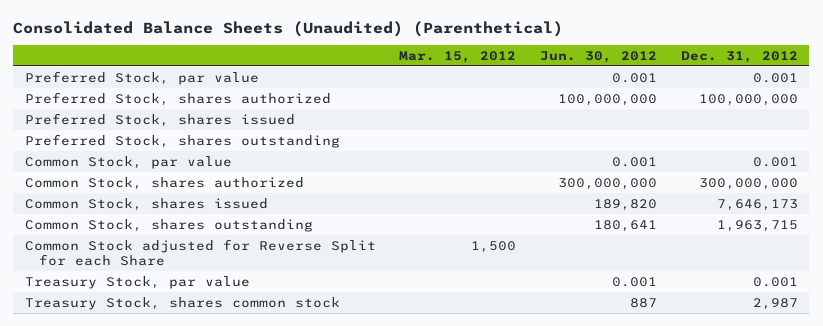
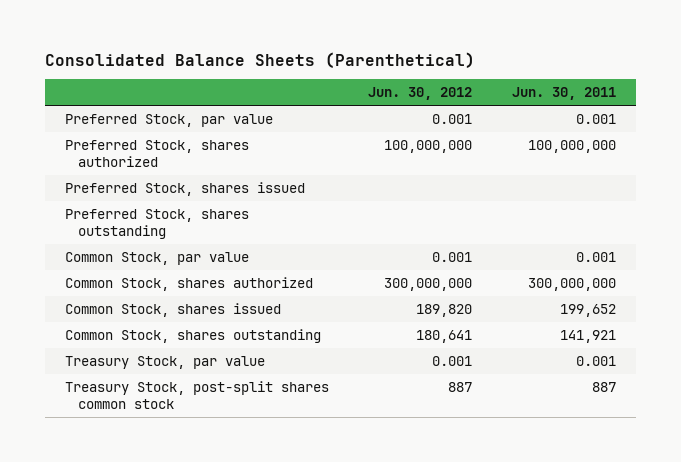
- Consolidated Balance Sheets (Unaudited) (Parenthetical)
+ Consolidated Balance Sheets (Parenthetical)
- | Mar. 15, 2012 | Jun. 30, 2012 | Dec. 31, 2012
+ | Jun. 30, 2012 | Jun. 30, 2011
- Common Stock adjusted for Reverse Split for each Share | 1,500 | |
- Treasury Stock, shares common stock | | 887 | 2,987
+ Treasury Stock, post-split shares common stock | 887 | 887

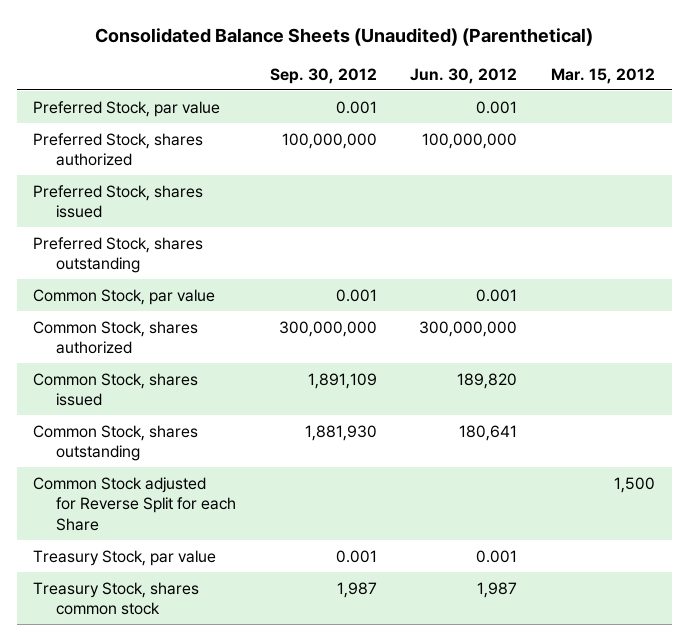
- Consolidated Balance Sheets (Parenthetical)
+ Consolidated Balance Sheets (Unaudited) (Parenthetical)
- | Jun. 30, 2012 | Jun. 30, 2011
+ | Sep. 30, 2012 | Jun. 30, 2012 | Mar. 15, 2012
+ Common Stock adjusted for Reverse Split for each Share | | | 1,500
- Treasury Stock, post-split shares common stock | 887 | 887
+ Treasury Stock, shares common stock | 1,987 | 1,987 |

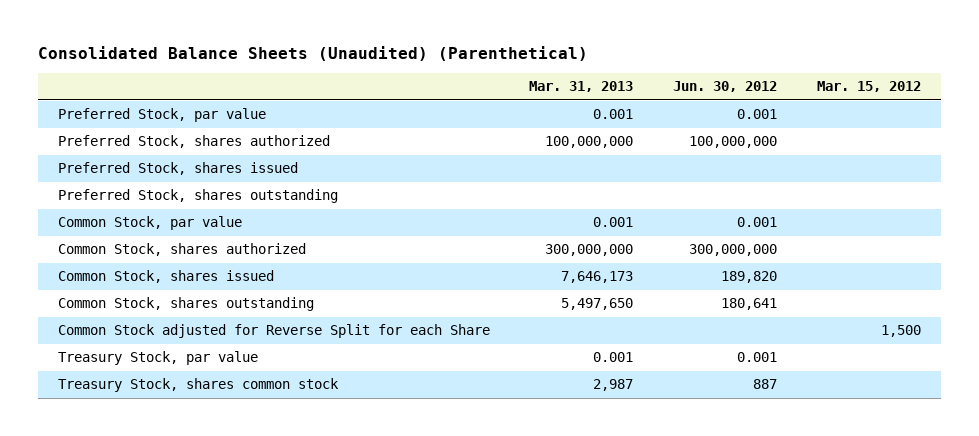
- | Sep. 30, 2012 | Jun. 30, 2012 | Mar. 15, 2012
+ | Mar. 31, 2013 | Jun. 30, 2012 | Mar. 15, 2012
- Treasury Stock, shares common stock | 1,987 | 1,987 |
+ Treasury Stock, shares common stock | 2,987 | 887 |

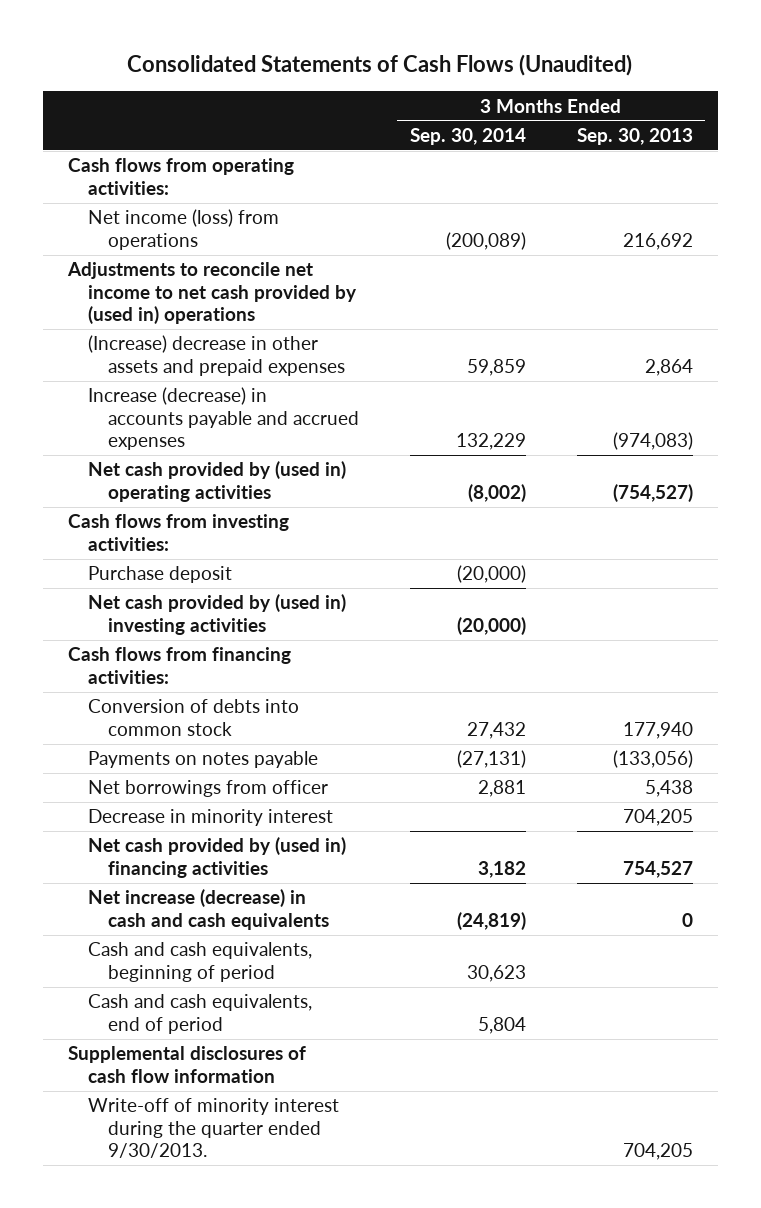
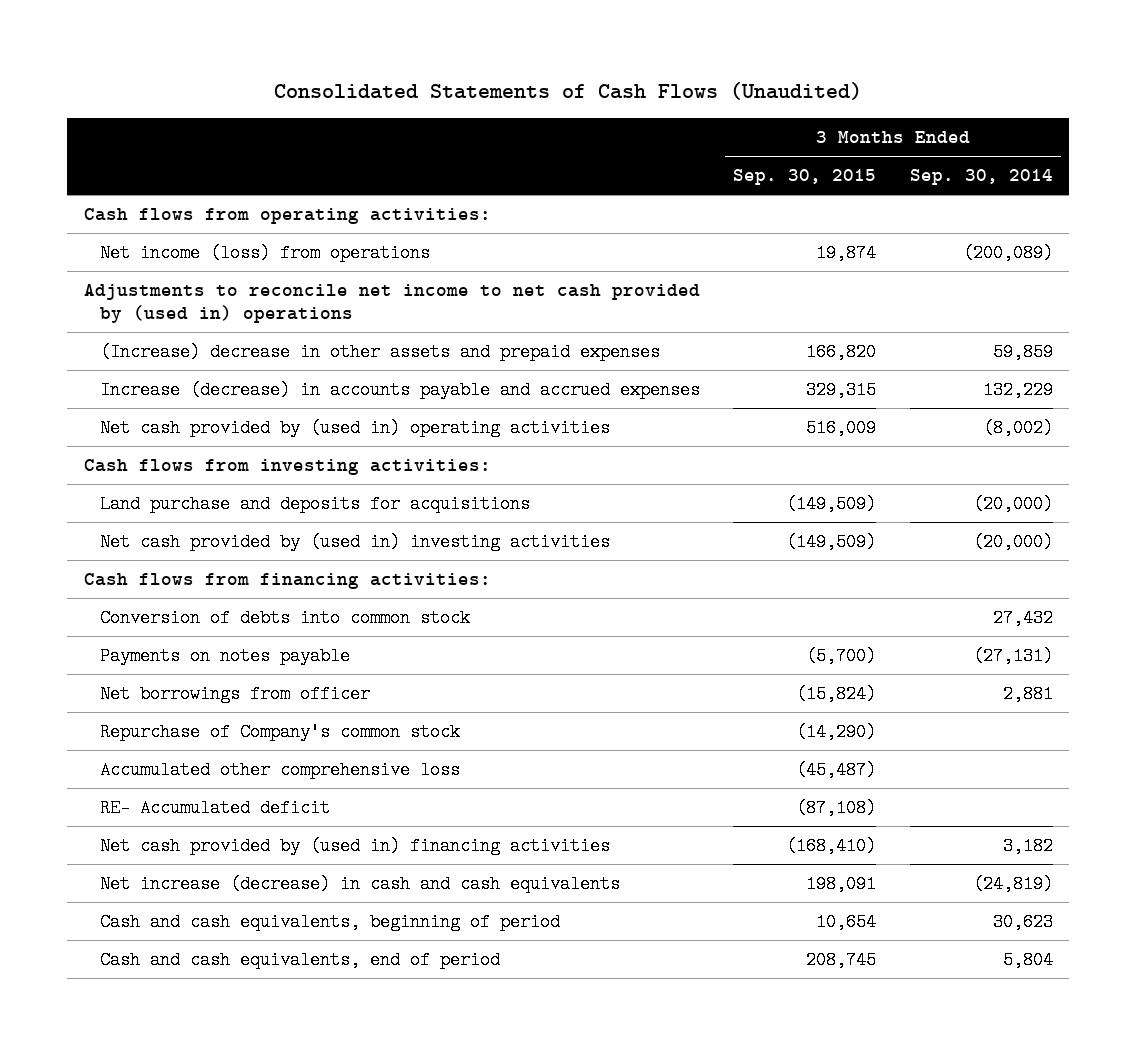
- | 3 Months Ended Sep. 30, 2014 | 3 Months Ended Sep. 30, 2013
+ | 3 Months Ended Sep. 30, 2015 | 3 Months Ended Sep. 30, 2014
- Purchase deposit | (20,000) |
+ Land purchase and deposits for acquisitions | (149,509) | (20,000)
- Decrease in minority interest | | 704,205
+ Repurchase of Company's common stock | (14,290) |
+ Accumulated other comprehensive loss | (45,487) |
+ RE- Accumulated deficit | (87,108) |
- Supplemental disclosures of cash flow information
- Write-off of minority interest during the quarter ended 9/30/2013. | | 704,205

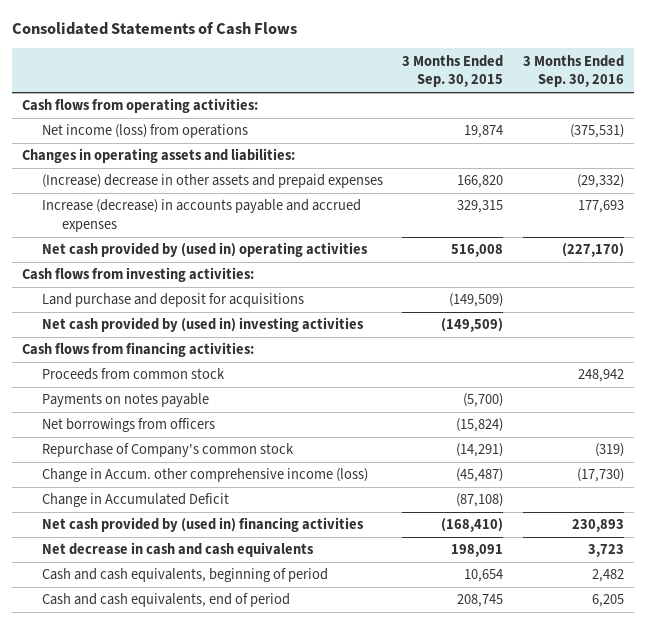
- Consolidated Statements of Cash Flows (Unaudited)
+ Consolidated Statements of Cash Flows
- | 3 Months Ended Sep. 30, 2015 | 3 Months Ended Sep. 30, 2014
+ | 3 Months Ended Sep. 30, 2015 | 3 Months Ended Sep. 30, 2016
- Adjustments to reconcile net income to net cash provided by (used in) operations
+ Changes in operating assets and liabilities:
- Net cash provided by (used in) operating activities | 516,009 | (8,002)
+ Net cash provided by (used in) operating activities | 516,008 | (227,170)
- Land purchase and deposits for acquisitions | (149,509) | (20,000)
+ Land purchase and deposit for acquisitions | (149,509) |
- Conversion of debts into common stock | | 27,432
+ Proceeds from common stock | | 248,942
- Net borrowings from officer | (15,824) | 2,881
- Repurchase of Company's common stock | (14,290) |
- Accumulated other comprehensive loss | (45,487) |
- RE- Accumulated deficit | (87,108) |
+ Net borrowings from officers | (15,824) |
+ Repurchase of Company's common stock | (14,291) | (319)
+ Change in Accum. other comprehensive income (loss) | (45,487) | (17,730)
+ Change in Accumulated Deficit | (87,108) |
- Net increase (decrease) in cash and cash equivalents | 198,091 | (24,819)
+ Net decrease in cash and cash equivalents | 198,091 | 3,723

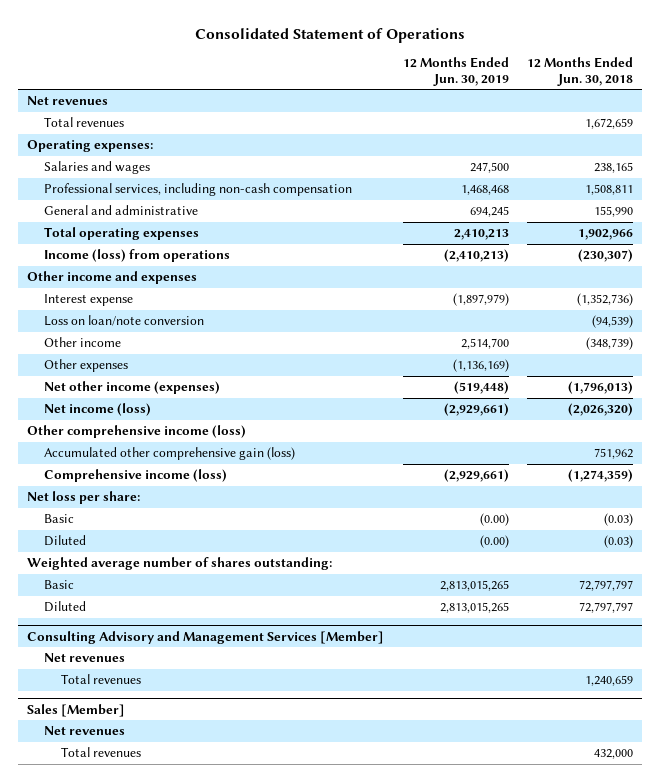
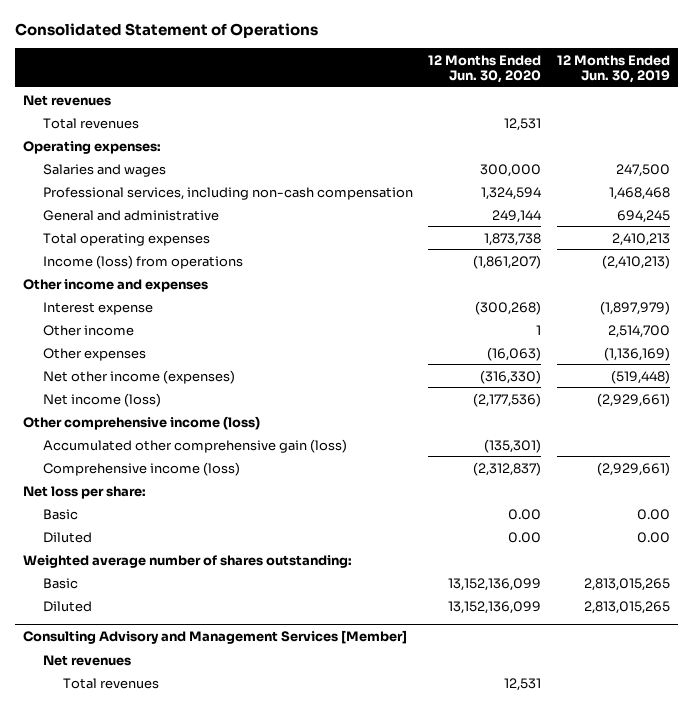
- | 12 Months Ended Jun. 30, 2019 | 12 Months Ended Jun. 30, 2018
+ | 12 Months Ended Jun. 30, 2020 | 12 Months Ended Jun. 30, 2019
- Loss on loan/note conversion | | (94,539)
- Basic | (0.00) | (0.03)
- Diluted | (0.00) | (0.03)
+ Basic | 0.00 | 0.00
+ Diluted | 0.00 | 0.00
- Sales [Member]
- Net revenues
- Total revenues | | 432,000

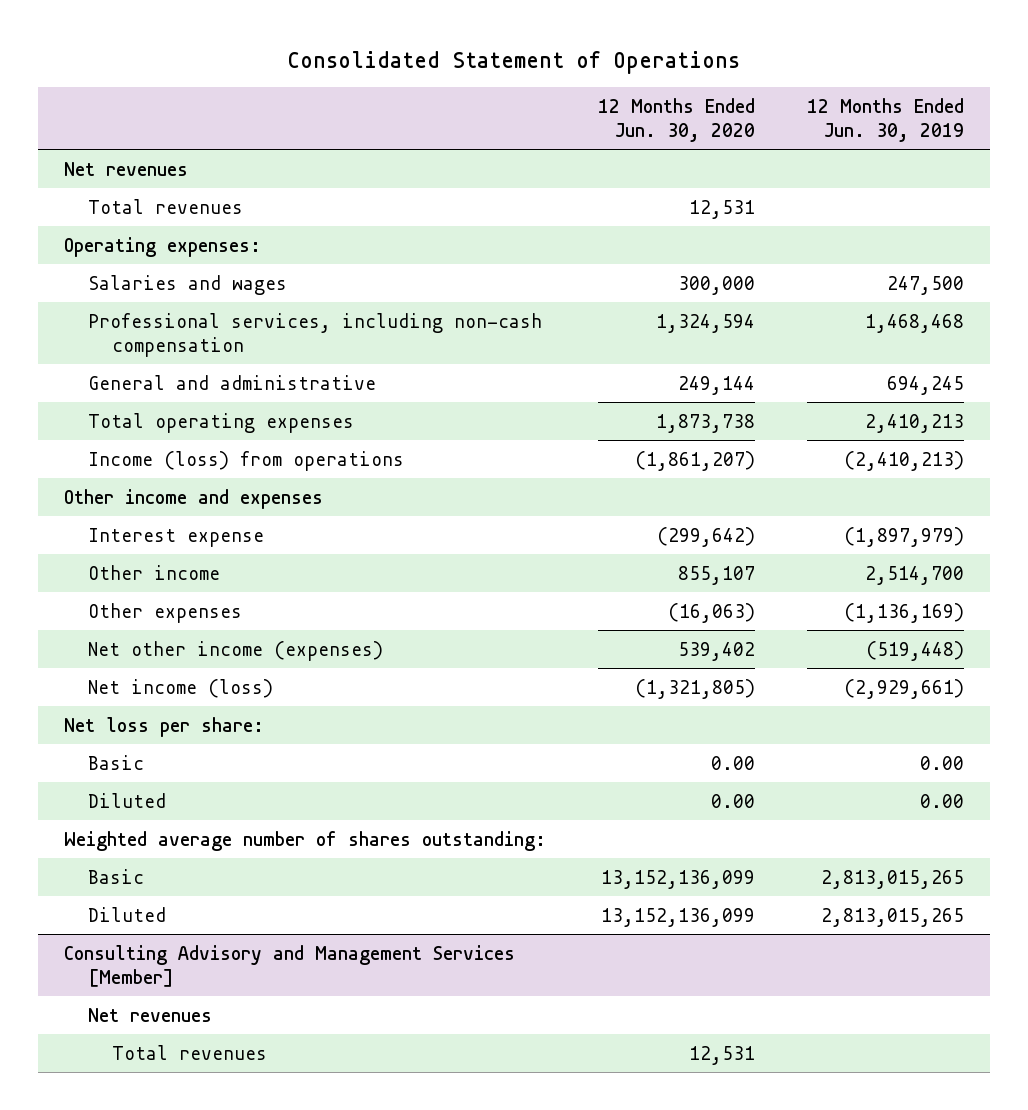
- Interest expense | (300,268) | (1,897,979)
- Other income | 1 | 2,514,700
+ Interest expense | (299,642) | (1,897,979)
+ Other income | 855,107 | 2,514,700
- Net other income (expenses) | (316,330) | (519,448)
- Net income (loss) | (2,177,536) | (2,929,661)
- Other comprehensive income (loss)
- Accumulated other comprehensive gain (loss) | (135,301) |
- Comprehensive income (loss) | (2,312,837) | (2,929,661)
+ Net other income (expenses) | 539,402 | (519,448)
+ Net income (loss) | (1,321,805) | (2,929,661)

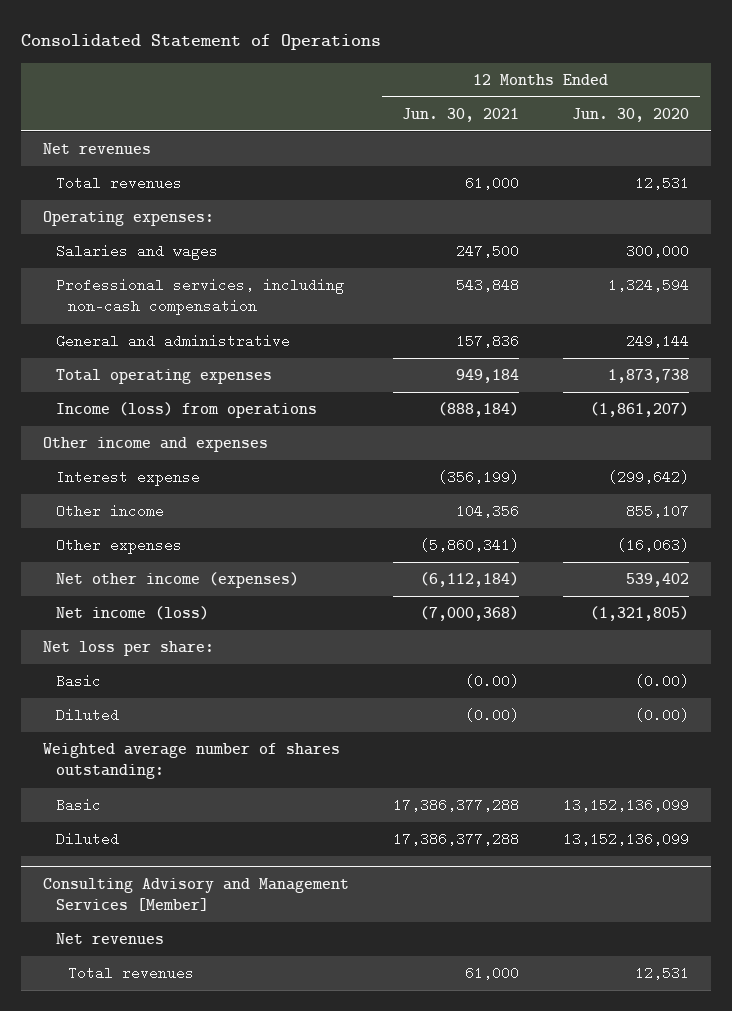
- | 12 Months Ended Jun. 30, 2020 | 12 Months Ended Jun. 30, 2019
+ | 12 Months Ended Jun. 30, 2021 | 12 Months Ended Jun. 30, 2020
- Basic | 0.00 | 0.00
- Diluted | 0.00 | 0.00
+ Basic | (0.00) | (0.00)
+ Diluted | (0.00) | (0.00)

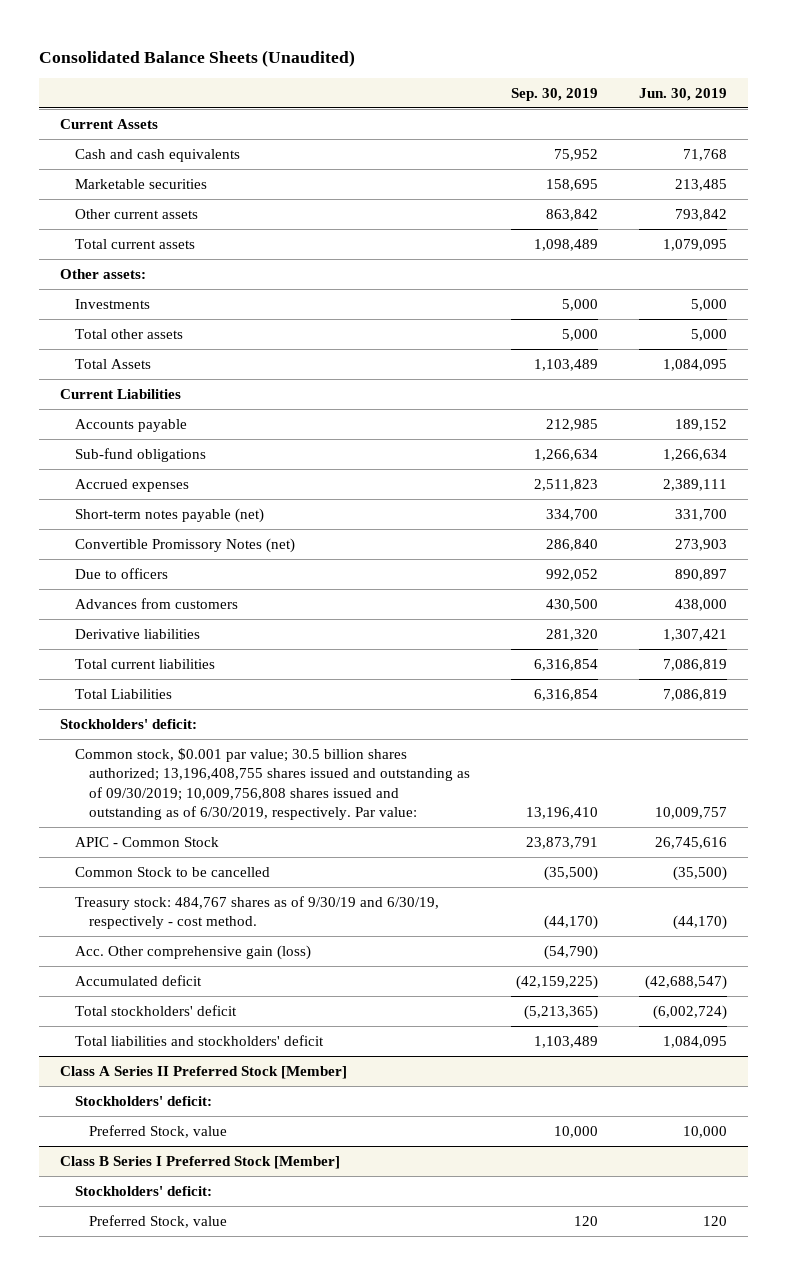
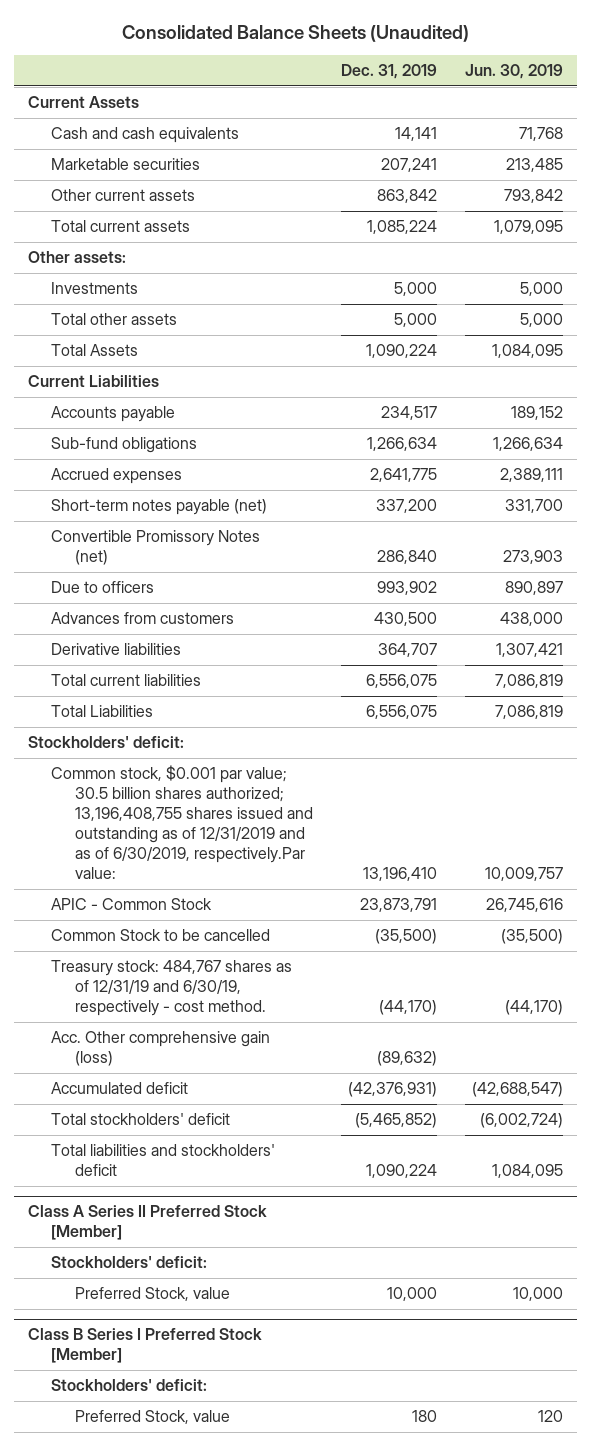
- | Sep. 30, 2019 | Jun. 30, 2019
+ | Dec. 31, 2019 | Jun. 30, 2019
- Common stock, $0.001 par value; 30.5 billion shares authorized; 13,196,408,755 shares issued and outstanding as of 09/30/2019; 10,009,756,808 shares issued and outstanding as of 6/30/2019, respectively. Par value: | 13,196,410 | 10,009,757
+ Common stock, $0.001 par value; 30.5 billion shares authorized; 13,196,408,755 shares issued and outstanding as of 12/31/2019 and as of 6/30/2019, respectively.Par value: | 13,196,410 | 10,009,757
- Treasury stock: 484,767 shares as of 9/30/19 and 6/30/19, respectively - cost method. | (44,170) | (44,170)
+ Treasury stock: 484,767 shares as of 12/31/19 and 6/30/19, respectively - cost method. | (44,170) | (44,170)

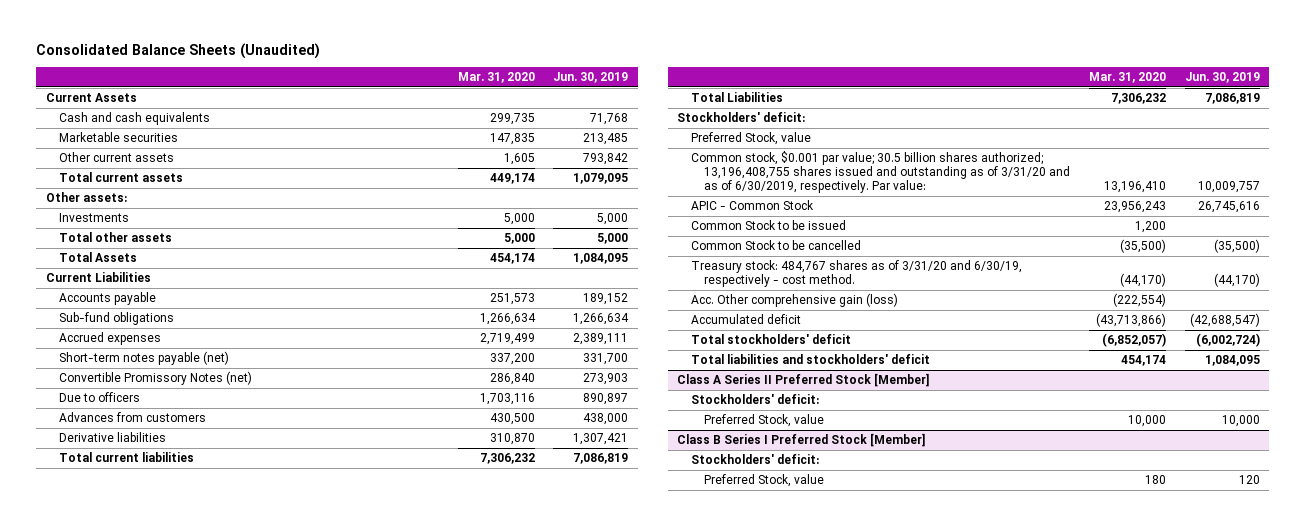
- | Dec. 31, 2019 | Jun. 30, 2019
+ | Mar. 31, 2020 | Jun. 30, 2019
- Common stock, $0.001 par value; 30.5 billion shares authorized; 13,196,408,755 shares issued and outstanding as of 12/31/2019 and as of 6/30/2019, respectively.Par value: | 13,196,410 | 10,009,757
+ Preferred Stock, value
+ Common stock, $0.001 par value; 30.5 billion shares authorized; 13,196,408,755 shares issued and outstanding as of 3/31/20 and as of 6/30/2019, respectively. Par value: | 13,196,410 | 10,009,757
+ Common Stock to be issued | 1,200 |
- Treasury stock: 484,767 shares as of 12/31/19 and 6/30/19, respectively - cost method. | (44,170) | (44,170)
+ Treasury stock: 484,767 shares as of 3/31/20 and 6/30/19, respectively - cost method. | (44,170) | (44,170)

